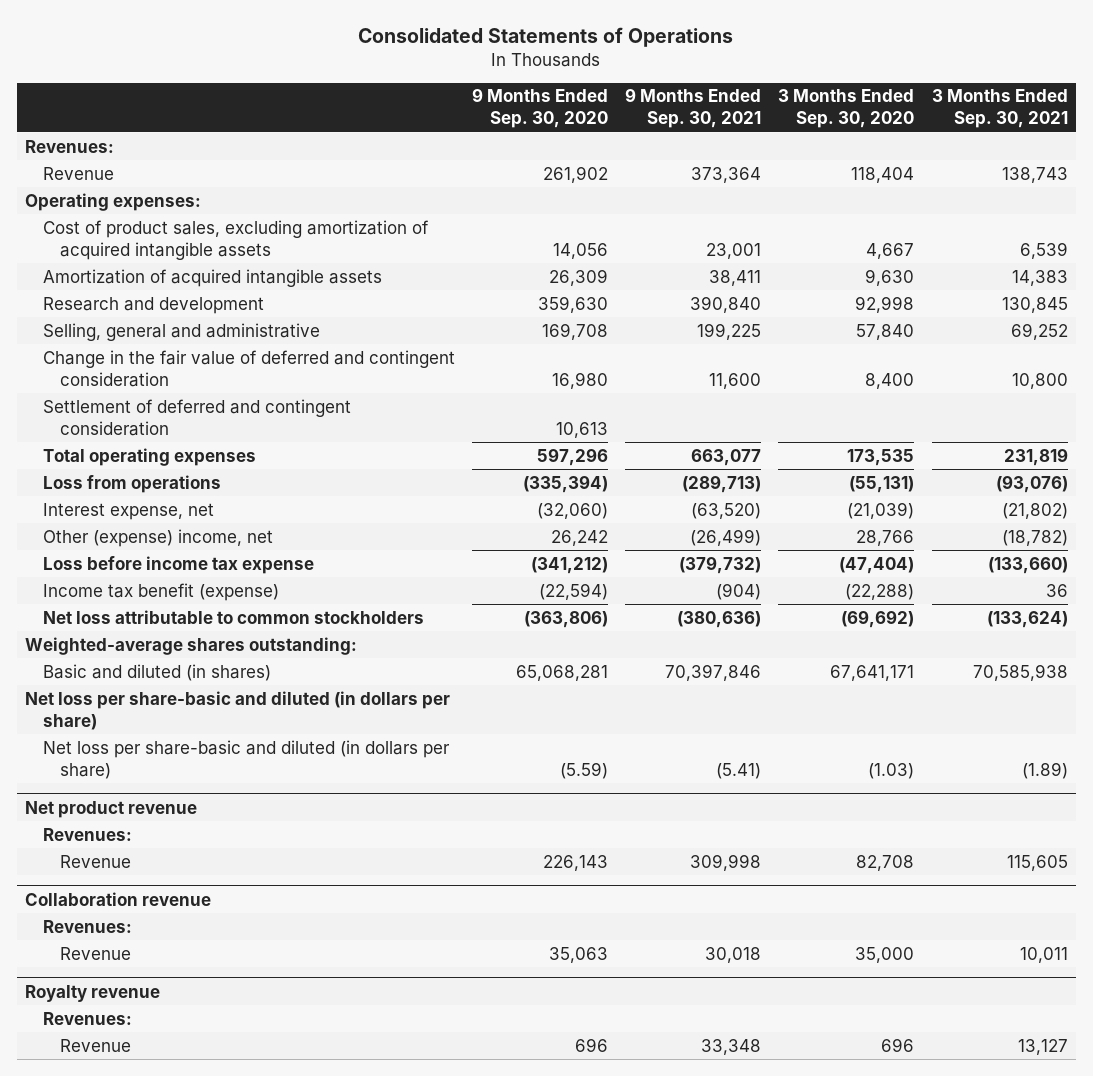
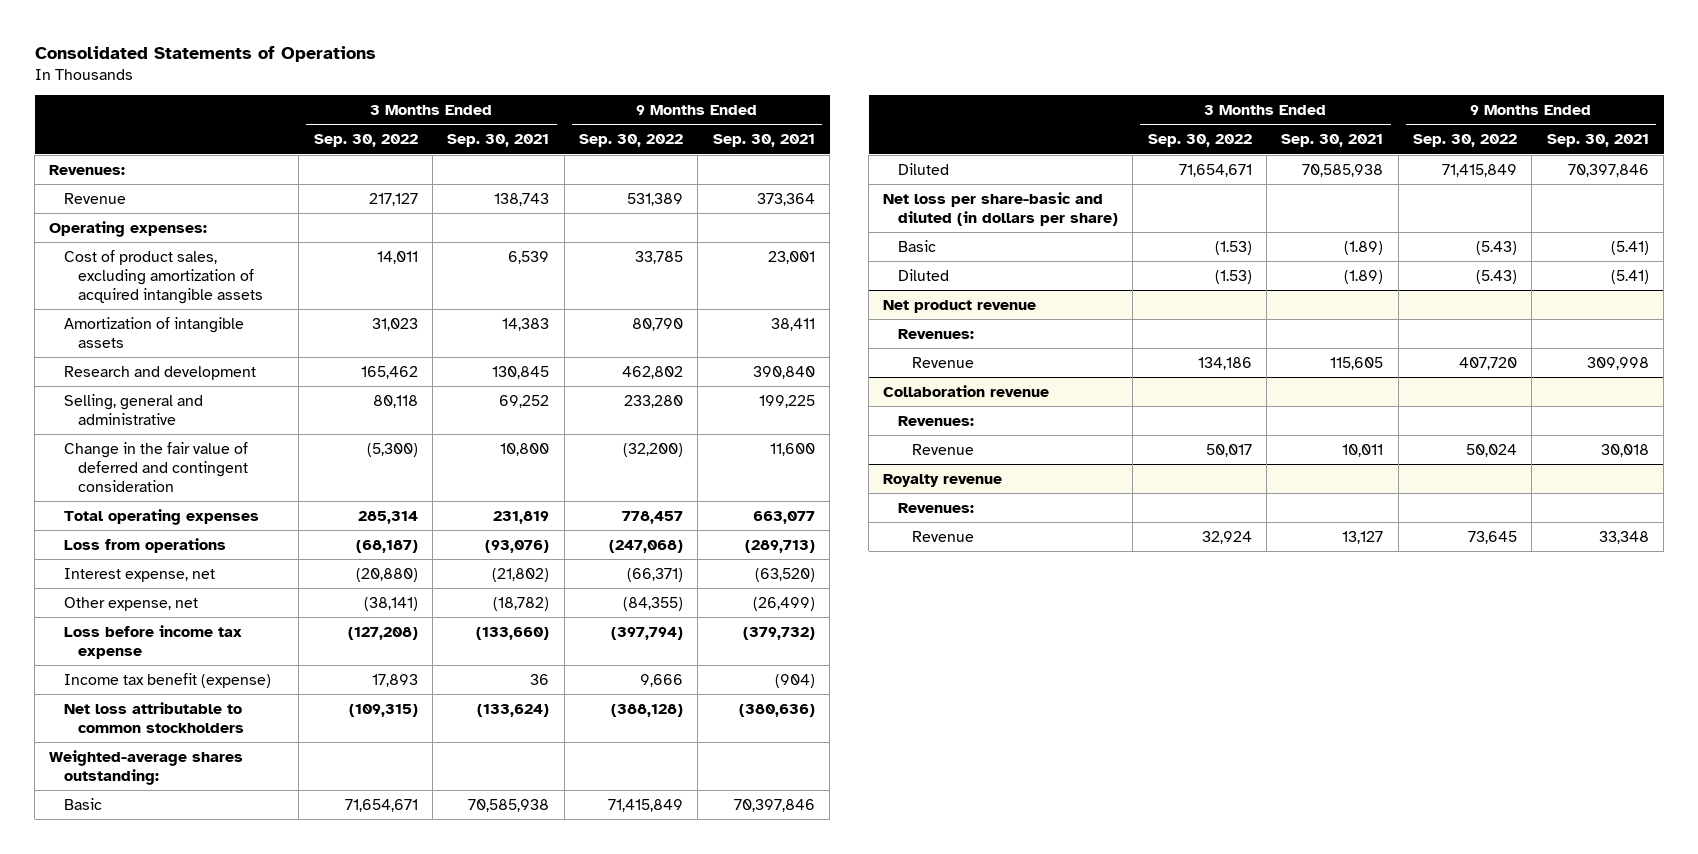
- | 9 Months Ended Sep. 30, 2020 | 9 Months Ended Sep. 30, 2021 | 3 Months Ended Sep. 30, 2020 | 3 Months Ended Sep. 30, 2021
+ | 3 Months Ended Sep. 30, 2022 | 3 Months Ended Sep. 30, 2021 | 9 Months Ended Sep. 30, 2022 | 9 Months Ended Sep. 30, 2021
- Amortization of acquired intangible assets | 26,309 | 38,411 | 9,630 | 14,383
+ Amortization of intangible assets | 31,023 | 14,383 | 80,790 | 38,411
- Settlement of deferred and contingent consideration | 10,613 | | |
- Other (expense) income, net | 26,242 | (26,499) | 28,766 | (18,782)
+ Other expense, net | (38,141) | (18,782) | (84,355) | (26,499)
- Basic and diluted (in shares) | 65,068,281 | 70,397,846 | 67,641,171 | 70,585,938
+ Basic | 71,654,671 | 70,585,938 | 71,415,849 | 70,397,846
+ Diluted | 71,654,671 | 70,585,938 | 71,415,849 | 70,397,846
- Net loss per share-basic and diluted (in dollars per share) | (5.59) | (5.41) | (1.03) | (1.89)
+ Basic | (1.53) | (1.89) | (5.43) | (5.41)
+ Diluted | (1.53) | (1.89) | (5.43) | (5.41)

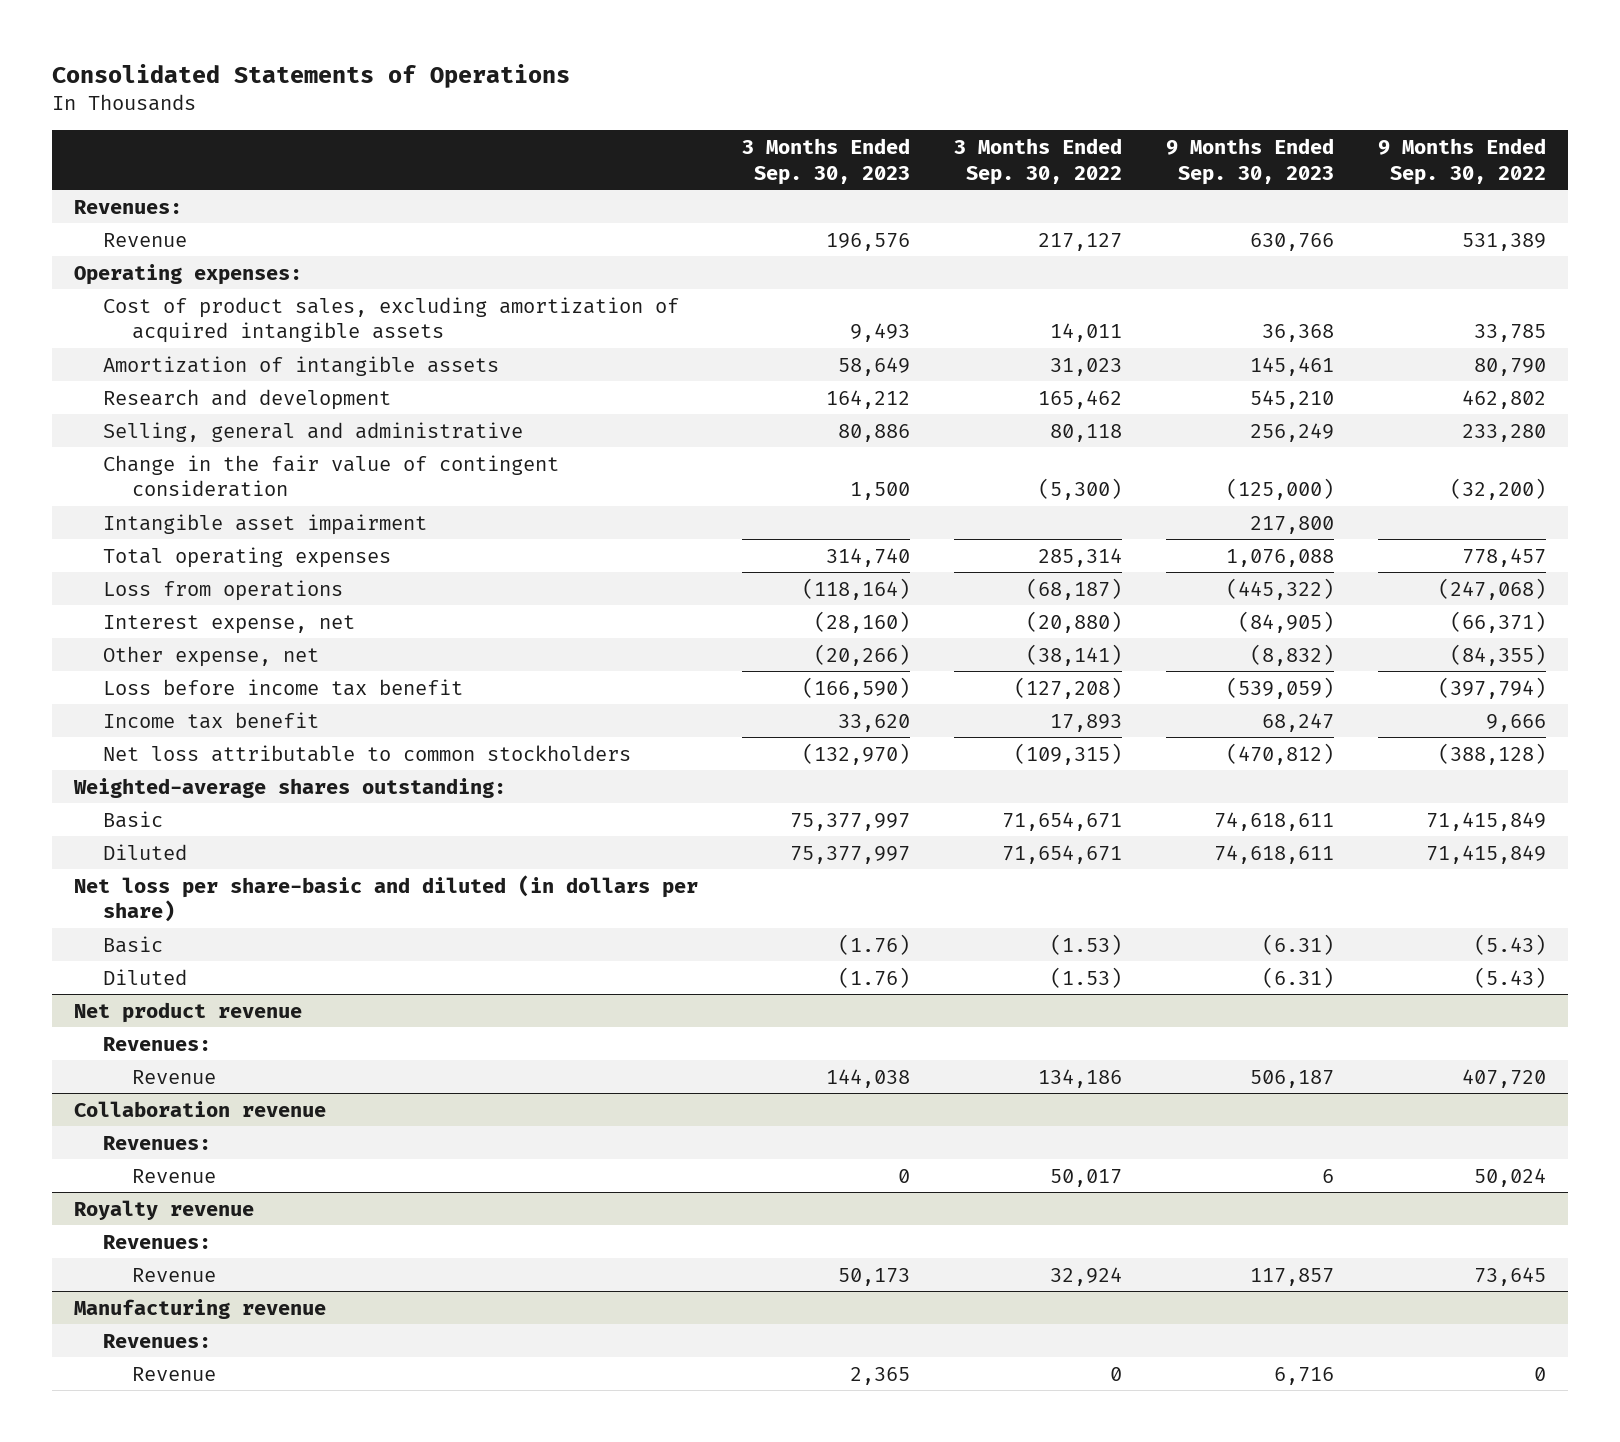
- | 3 Months Ended Sep. 30, 2022 | 3 Months Ended Sep. 30, 2021 | 9 Months Ended Sep. 30, 2022 | 9 Months Ended Sep. 30, 2021
+ | 3 Months Ended Sep. 30, 2023 | 3 Months Ended Sep. 30, 2022 | 9 Months Ended Sep. 30, 2023 | 9 Months Ended Sep. 30, 2022
- Change in the fair value of deferred and contingent consideration | (5,300) | 10,800 | (32,200) | 11,600
+ Change in the fair value of contingent consideration | 1,500 | (5,300) | (125,000) | (32,200)
+ Intangible asset impairment | | | 217,800 |
- Loss before income tax expense | (127,208) | (133,660) | (397,794) | (379,732)
- Income tax benefit (expense) | 17,893 | 36 | 9,666 | (904)
+ Loss before income tax benefit | (166,590) | (127,208) | (539,059) | (397,794)
+ Income tax benefit | 33,620 | 17,893 | 68,247 | 9,666
+ Manufacturing revenue
+ Revenues:
+ Revenue | 2,365 | 0 | 6,716 | 0

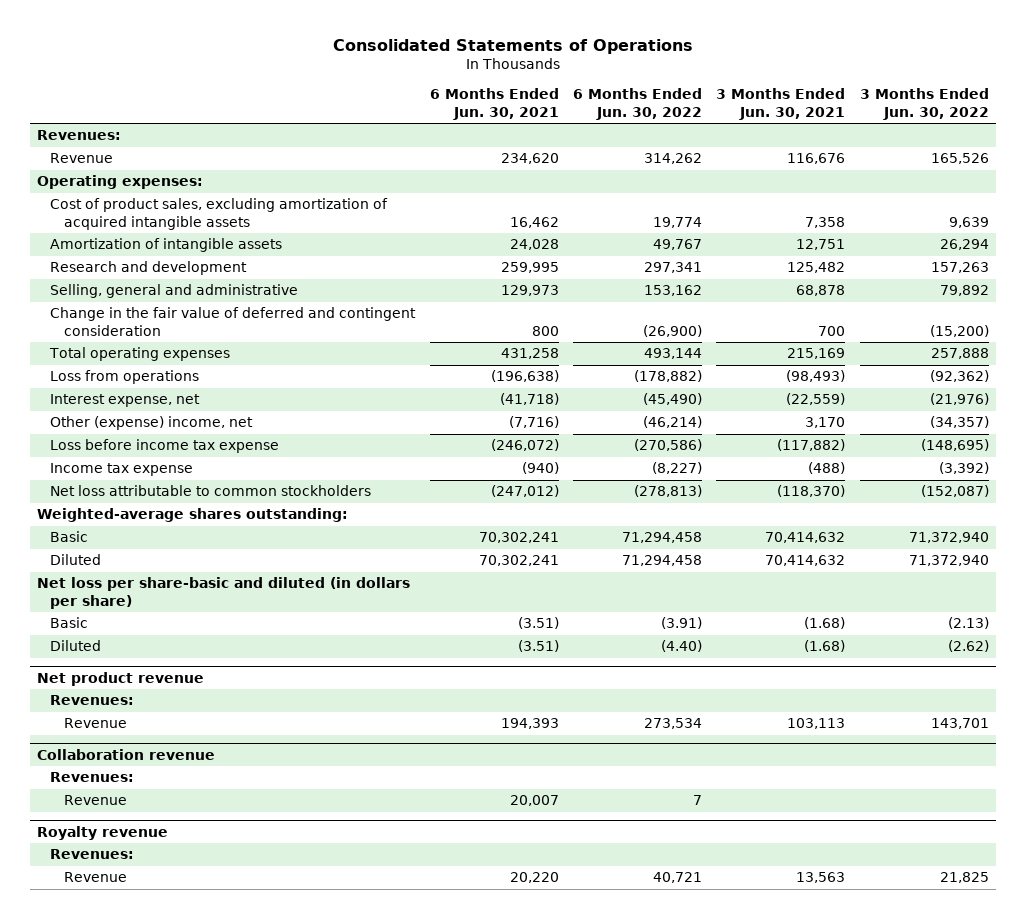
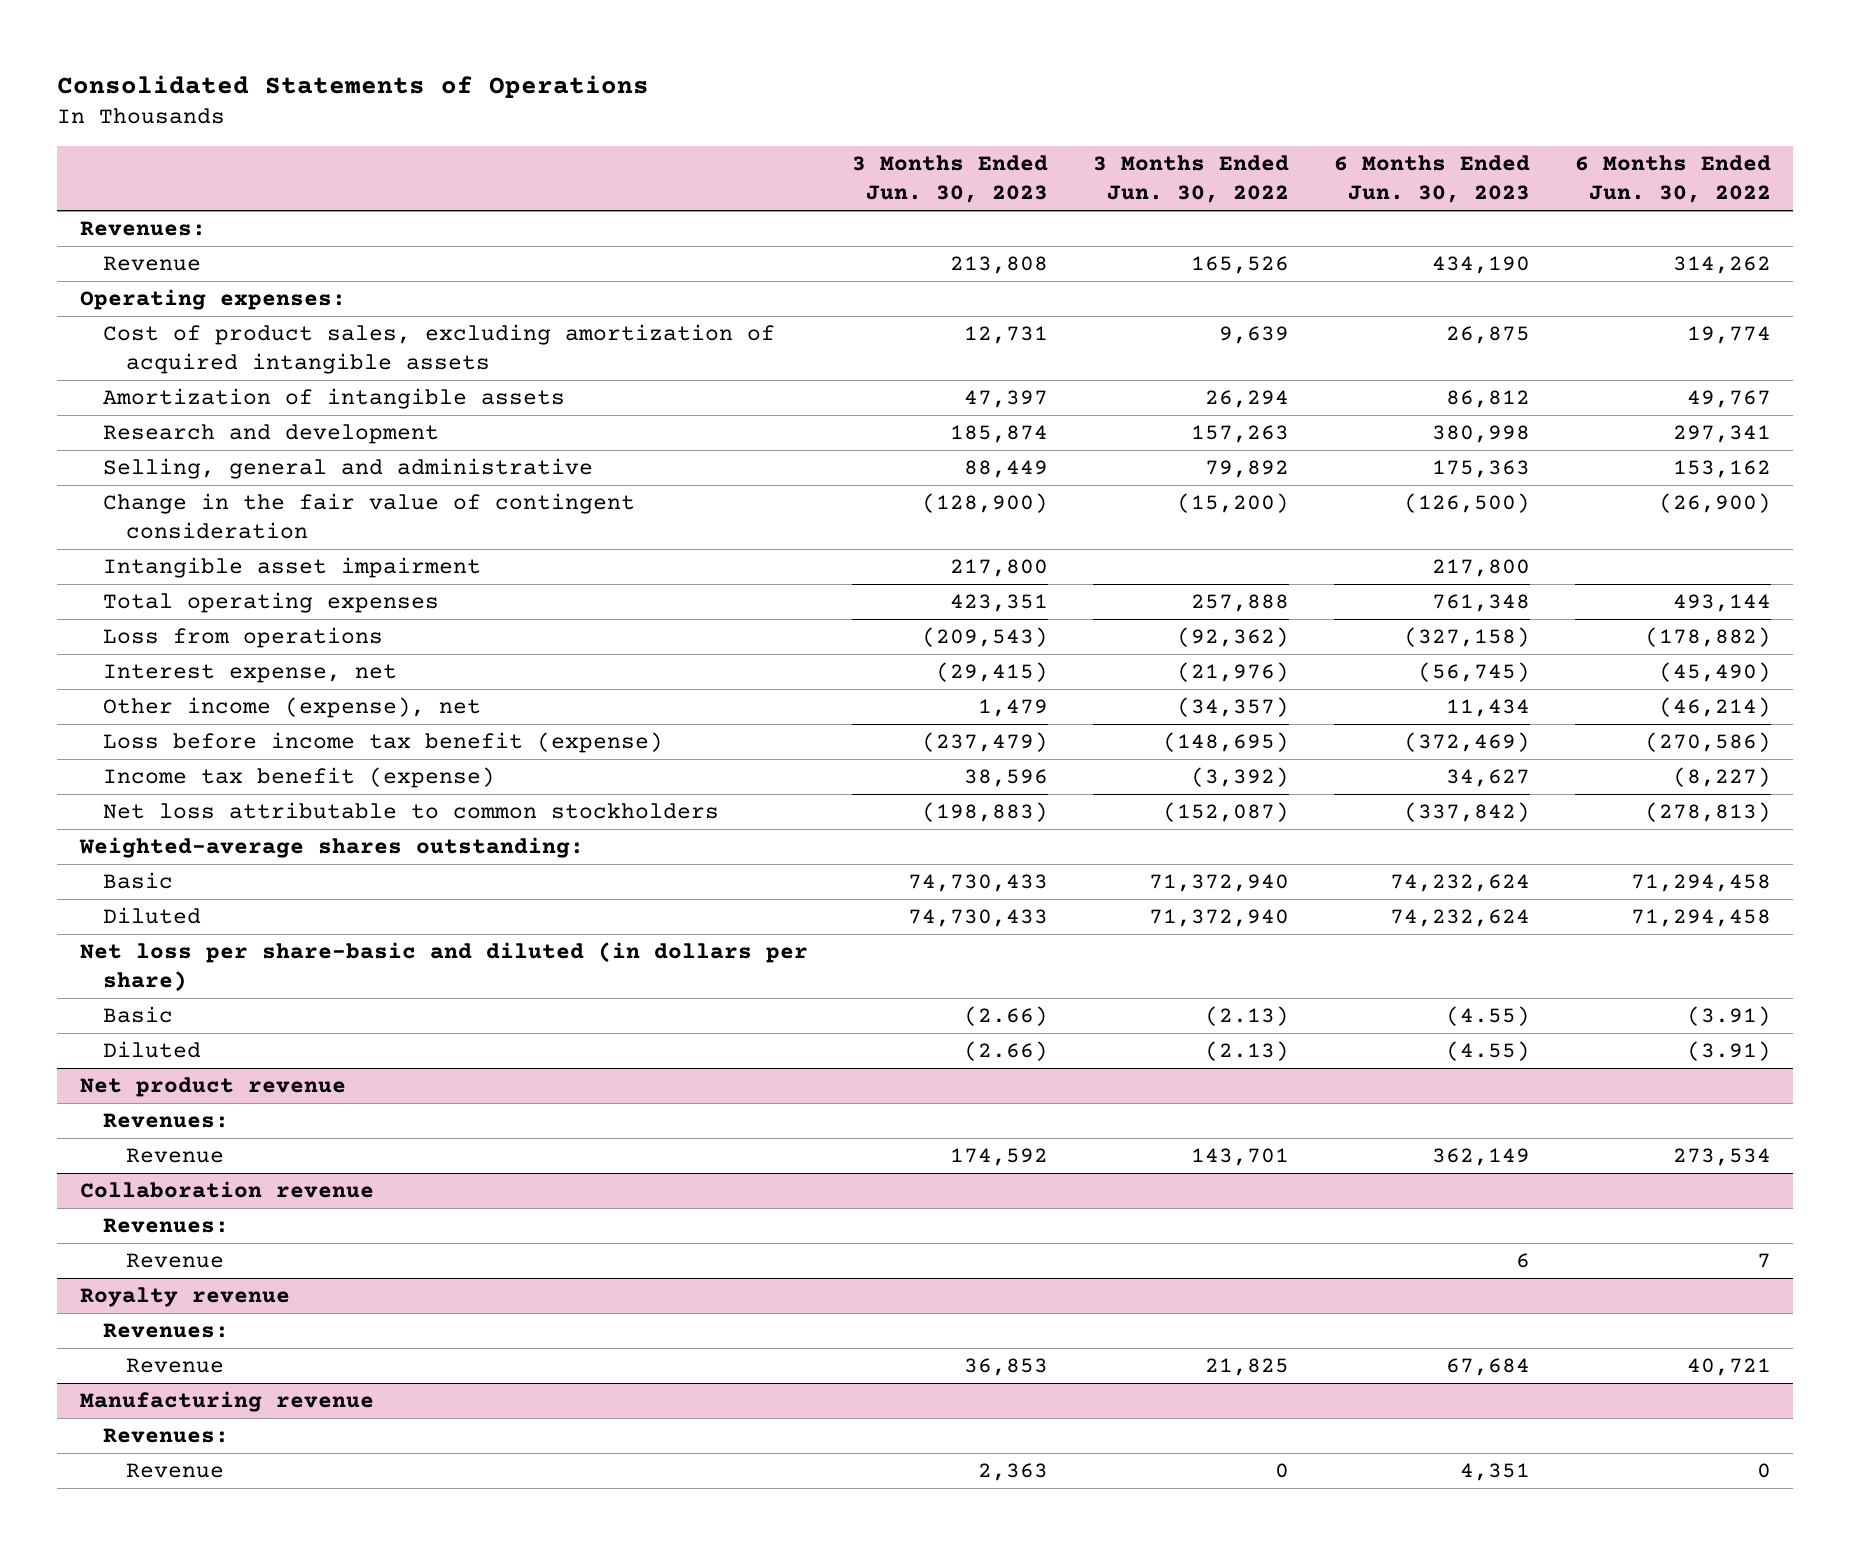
- | 6 Months Ended Jun. 30, 2021 | 6 Months Ended Jun. 30, 2022 | 3 Months Ended Jun. 30, 2021 | 3 Months Ended Jun. 30, 2022
+ | 3 Months Ended Jun. 30, 2023 | 3 Months Ended Jun. 30, 2022 | 6 Months Ended Jun. 30, 2023 | 6 Months Ended Jun. 30, 2022
- Change in the fair value of deferred and contingent consideration | 800 | (26,900) | 700 | (15,200)
+ Change in the fair value of contingent consideration | (128,900) | (15,200) | (126,500) | (26,900)
+ Intangible asset impairment | 217,800 | | 217,800 |
- Other (expense) income, net | (7,716) | (46,214) | 3,170 | (34,357)
- Loss before income tax expense | (246,072) | (270,586) | (117,882) | (148,695)
- Income tax expense | (940) | (8,227) | (488) | (3,392)
+ Other income (expense), net | 1,479 | (34,357) | 11,434 | (46,214)
+ Loss before income tax benefit (expense) | (237,479) | (148,695) | (372,469) | (270,586)
+ Income tax benefit (expense) | 38,596 | (3,392) | 34,627 | (8,227)
- Diluted | (3.51) | (4.40) | (1.68) | (2.62)
+ Diluted | (2.66) | (2.13) | (4.55) | (3.91)
+ Manufacturing revenue
+ Revenues:
+ Revenue | 2,363 | 0 | 4,351 | 0

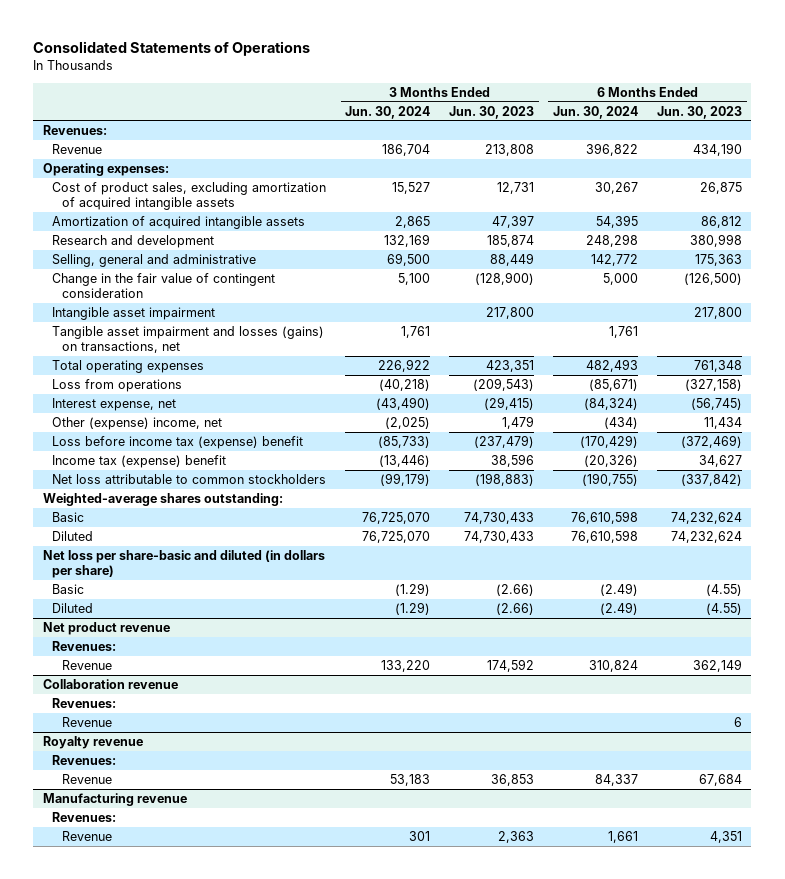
- | 3 Months Ended Jun. 30, 2023 | 3 Months Ended Jun. 30, 2022 | 6 Months Ended Jun. 30, 2023 | 6 Months Ended Jun. 30, 2022
+ | 3 Months Ended Jun. 30, 2024 | 3 Months Ended Jun. 30, 2023 | 6 Months Ended Jun. 30, 2024 | 6 Months Ended Jun. 30, 2023
- Amortization of intangible assets | 47,397 | 26,294 | 86,812 | 49,767
+ Amortization of acquired intangible assets | 2,865 | 47,397 | 54,395 | 86,812
+ Tangible asset impairment and losses (gains) on transactions, net | 1,761 | | 1,761 |
- Other income (expense), net | 1,479 | (34,357) | 11,434 | (46,214)
- Loss before income tax benefit (expense) | (237,479) | (148,695) | (372,469) | (270,586)
- Income tax benefit (expense) | 38,596 | (3,392) | 34,627 | (8,227)
+ Other (expense) income, net | (2,025) | 1,479 | (434) | 11,434
+ Loss before income tax (expense) benefit | (85,733) | (237,479) | (170,429) | (372,469)
+ Income tax (expense) benefit | (13,446) | 38,596 | (20,326) | 34,627

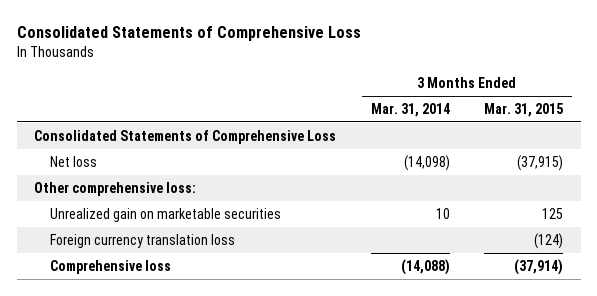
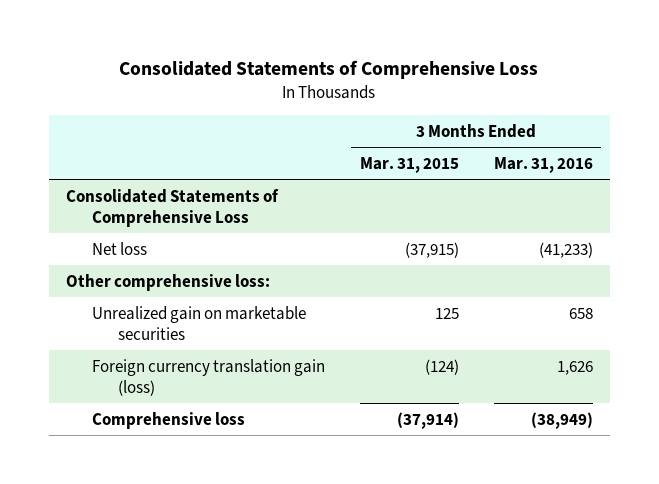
- | 3 Months Ended Mar. 31, 2014 | 3 Months Ended Mar. 31, 2015
+ | 3 Months Ended Mar. 31, 2015 | 3 Months Ended Mar. 31, 2016
- Foreign currency translation loss | | (124)
+ Foreign currency translation gain (loss) | (124) | 1,626

